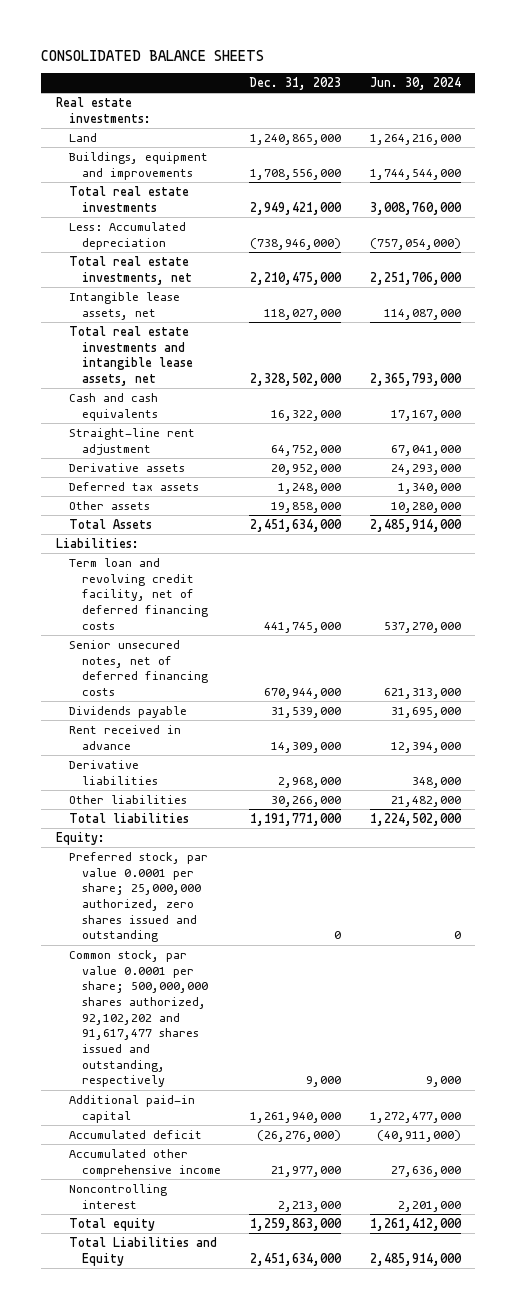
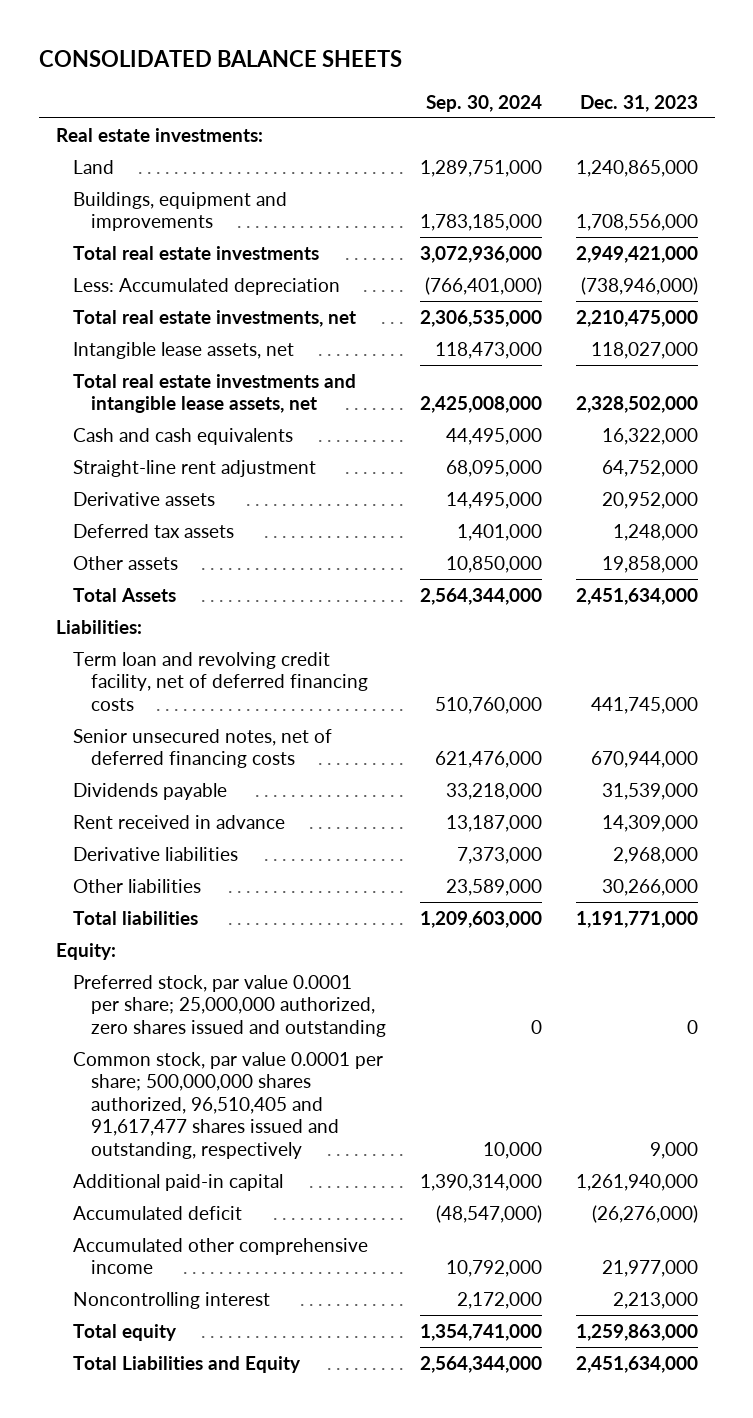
- | Dec. 31, 2023 | Jun. 30, 2024
+ | Sep. 30, 2024 | Dec. 31, 2023
- Common stock, par value 0.0001 per share; 500,000,000 shares authorized, 92,102,202 and 91,617,477 shares issued and outstanding, respectively | 9,000 | 9,000
+ Common stock, par value 0.0001 per share; 500,000,000 shares authorized, 96,510,405 and 91,617,477 shares issued and outstanding, respectively | 10,000 | 9,000

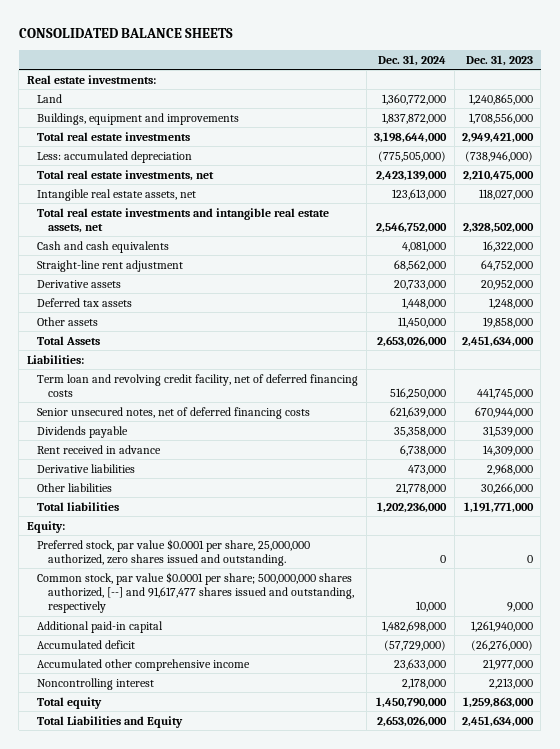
- | Sep. 30, 2024 | Dec. 31, 2023
+ | Dec. 31, 2024 | Dec. 31, 2023
- Less: Accumulated depreciation | (766,401,000) | (738,946,000)
+ Less: accumulated depreciation | (775,505,000) | (738,946,000)
- Intangible lease assets, net | 118,473,000 | 118,027,000
- Total real estate investments and intangible lease assets, net | 2,425,008,000 | 2,328,502,000
+ Intangible real estate assets, net | 123,613,000 | 118,027,000
+ Total real estate investments and intangible real estate assets, net | 2,546,752,000 | 2,328,502,000
- Preferred stock, par value 0.0001 per share; 25,000,000 authorized, zero shares issued and outstanding | 0 | 0
- Common stock, par value 0.0001 per share; 500,000,000 shares authorized, 96,510,405 and 91,617,477 shares issued and outstanding, respectively | 10,000 | 9,000
+ Preferred stock, par value $0.0001 per share, 25,000,000 authorized, zero shares issued and outstanding. | 0 | 0
+ Common stock, par value $0.0001 per share; 500,000,000 shares authorized, [--] and 91,617,477 shares issued and outstanding, respectively | 10,000 | 9,000

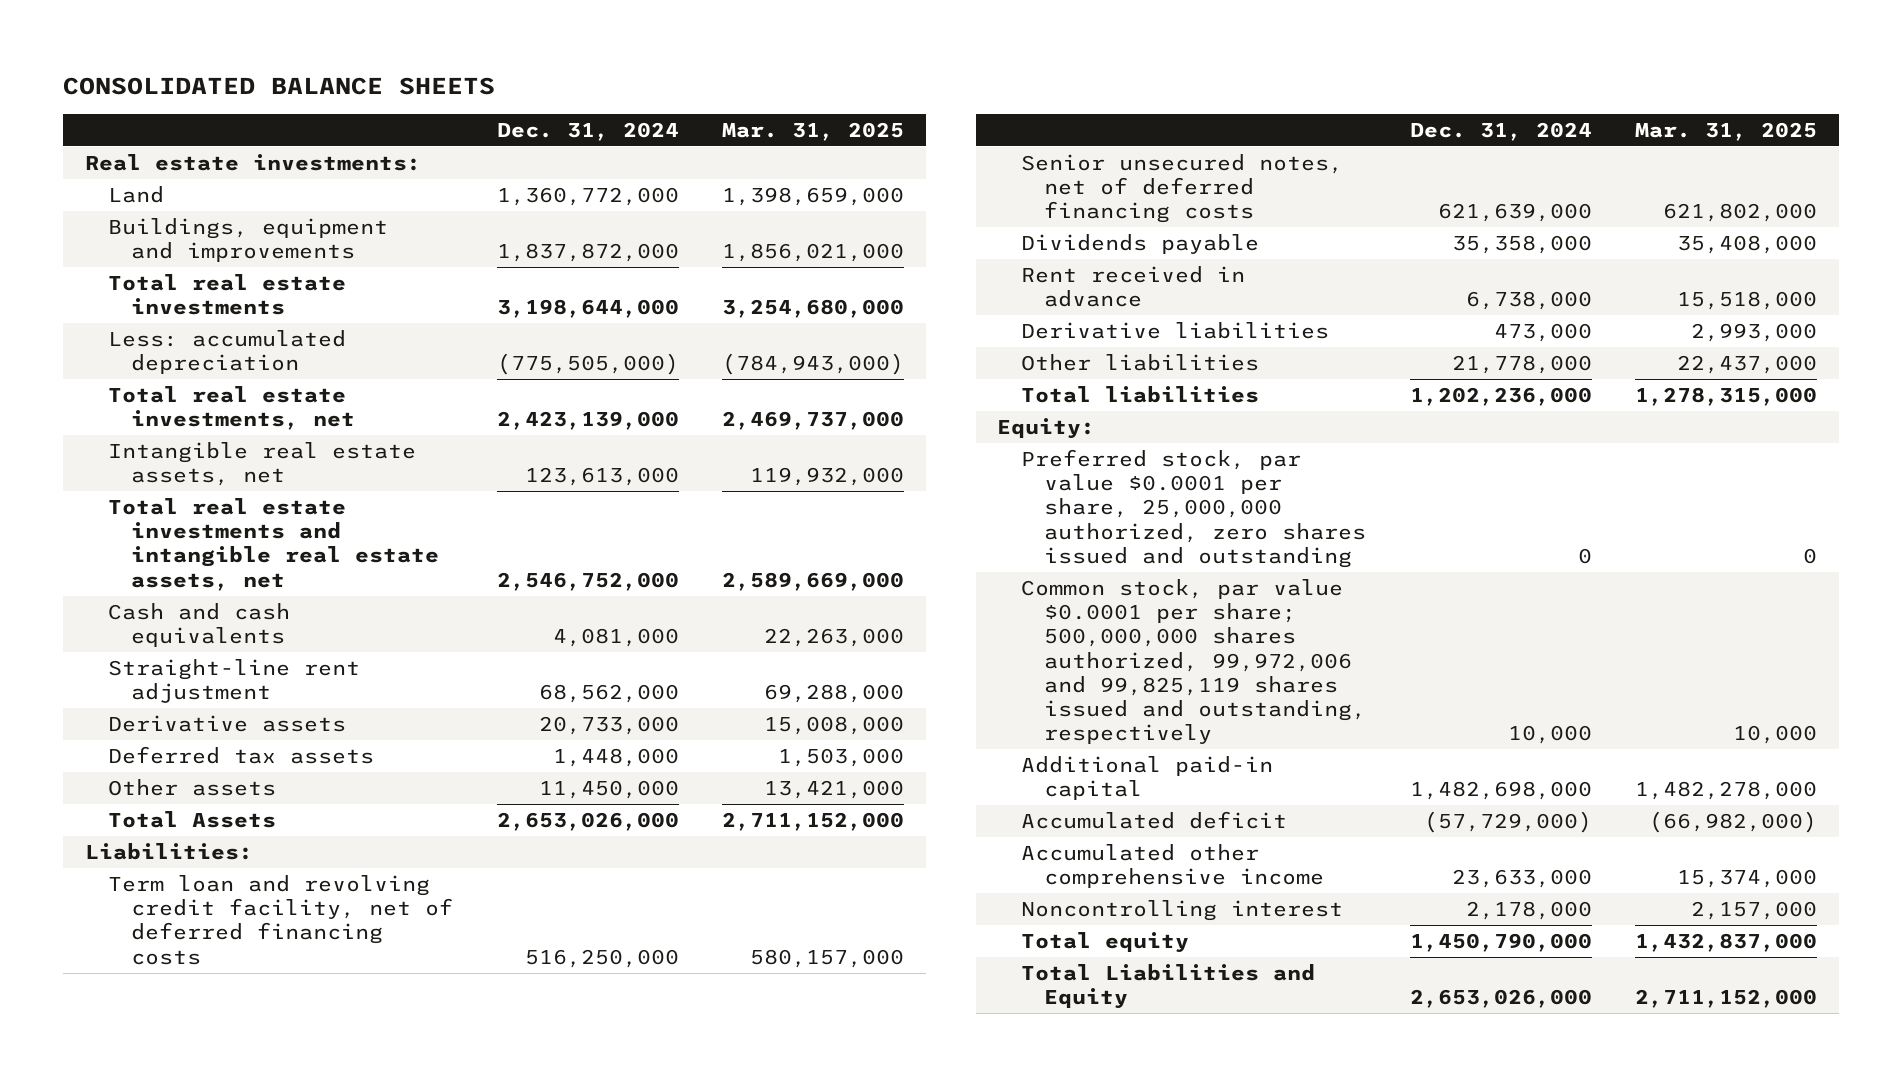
- | Dec. 31, 2024 | Dec. 31, 2023
+ | Dec. 31, 2024 | Mar. 31, 2025
- Preferred stock, par value $0.0001 per share, 25,000,000 authorized, zero shares issued and outstanding. | 0 | 0
- Common stock, par value $0.0001 per share; 500,000,000 shares authorized, [--] and 91,617,477 shares issued and outstanding, respectively | 10,000 | 9,000
+ Preferred stock, par value $0.0001 per share, 25,000,000 authorized, zero shares issued and outstanding | 0 | 0
+ Common stock, par value $0.0001 per share; 500,000,000 shares authorized, 99,972,006 and 99,825,119 shares issued and outstanding, respectively | 10,000 | 10,000

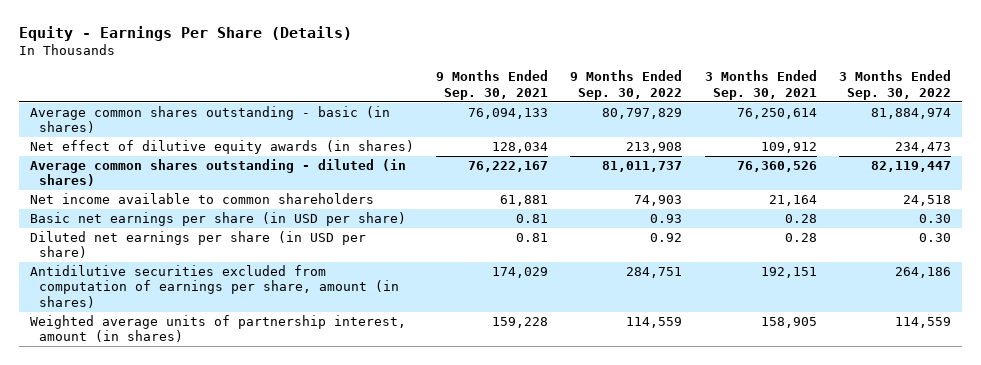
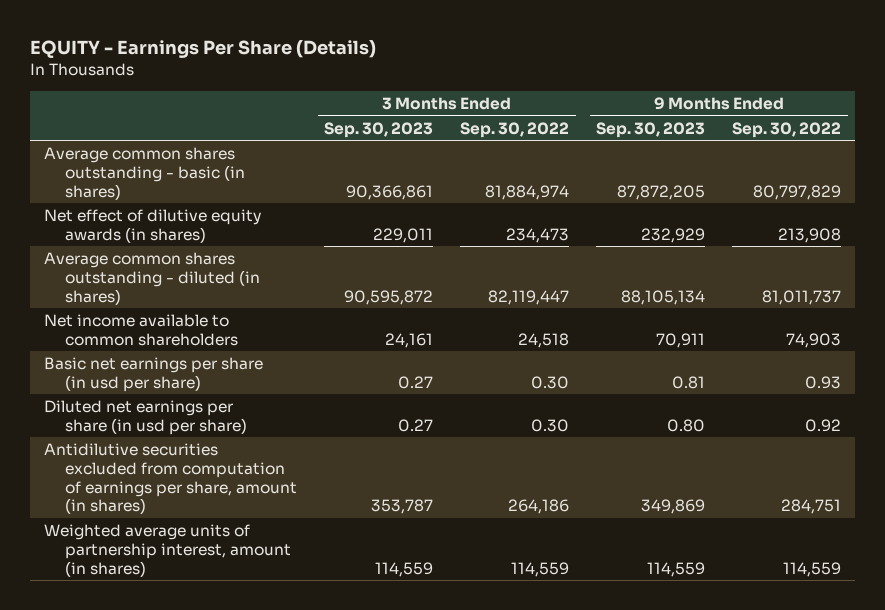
- Equity - Earnings Per Share (Details)
+ EQUITY - Earnings Per Share (Details)
- | 9 Months Ended Sep. 30, 2021 | 9 Months Ended Sep. 30, 2022 | 3 Months Ended Sep. 30, 2021 | 3 Months Ended Sep. 30, 2022
+ | 3 Months Ended Sep. 30, 2023 | 3 Months Ended Sep. 30, 2022 | 9 Months Ended Sep. 30, 2023 | 9 Months Ended Sep. 30, 2022
- Basic net earnings per share (in USD per share) | 0.81 | 0.93 | 0.28 | 0.30
- Diluted net earnings per share (in USD per share) | 0.81 | 0.92 | 0.28 | 0.30
+ Basic net earnings per share (in usd per share) | 0.27 | 0.30 | 0.81 | 0.93
+ Diluted net earnings per share (in usd per share) | 0.27 | 0.30 | 0.80 | 0.92

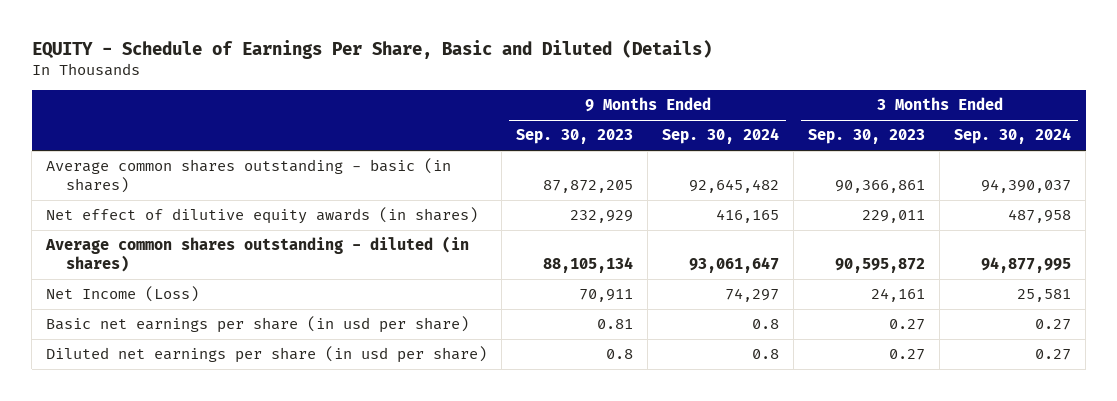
- EQUITY - Earnings Per Share (Details)
+ EQUITY - Schedule of Earnings Per Share, Basic and Diluted (Details)
- | 3 Months Ended Sep. 30, 2023 | 3 Months Ended Sep. 30, 2022 | 9 Months Ended Sep. 30, 2023 | 9 Months Ended Sep. 30, 2022
+ | 9 Months Ended Sep. 30, 2023 | 9 Months Ended Sep. 30, 2024 | 3 Months Ended Sep. 30, 2023 | 3 Months Ended Sep. 30, 2024
- Net income available to common shareholders | 24,161 | 24,518 | 70,911 | 74,903
+ Net Income (Loss) | 70,911 | 74,297 | 24,161 | 25,581
- Diluted net earnings per share (in usd per share) | 0.27 | 0.30 | 0.80 | 0.92
- Antidilutive securities excluded from computation of earnings per share, amount (in shares) | 353,787 | 264,186 | 349,869 | 284,751
- Weighted average units of partnership interest, amount (in shares) | 114,559 | 114,559 | 114,559 | 114,559
+ Diluted net earnings per share (in usd per share) | 0.8 | 0.8 | 0.27 | 0.27

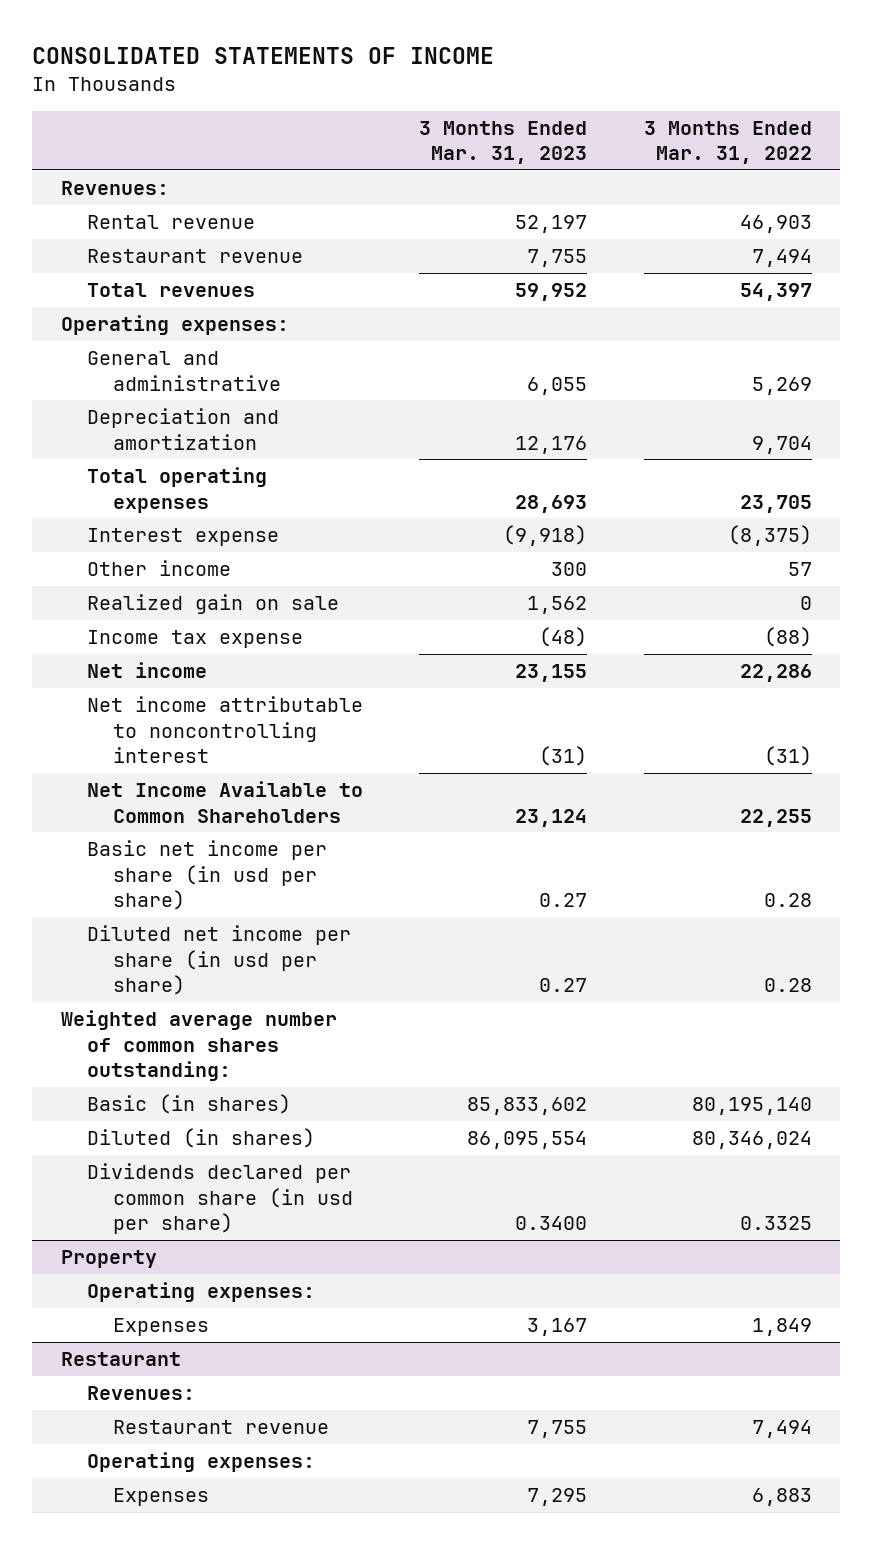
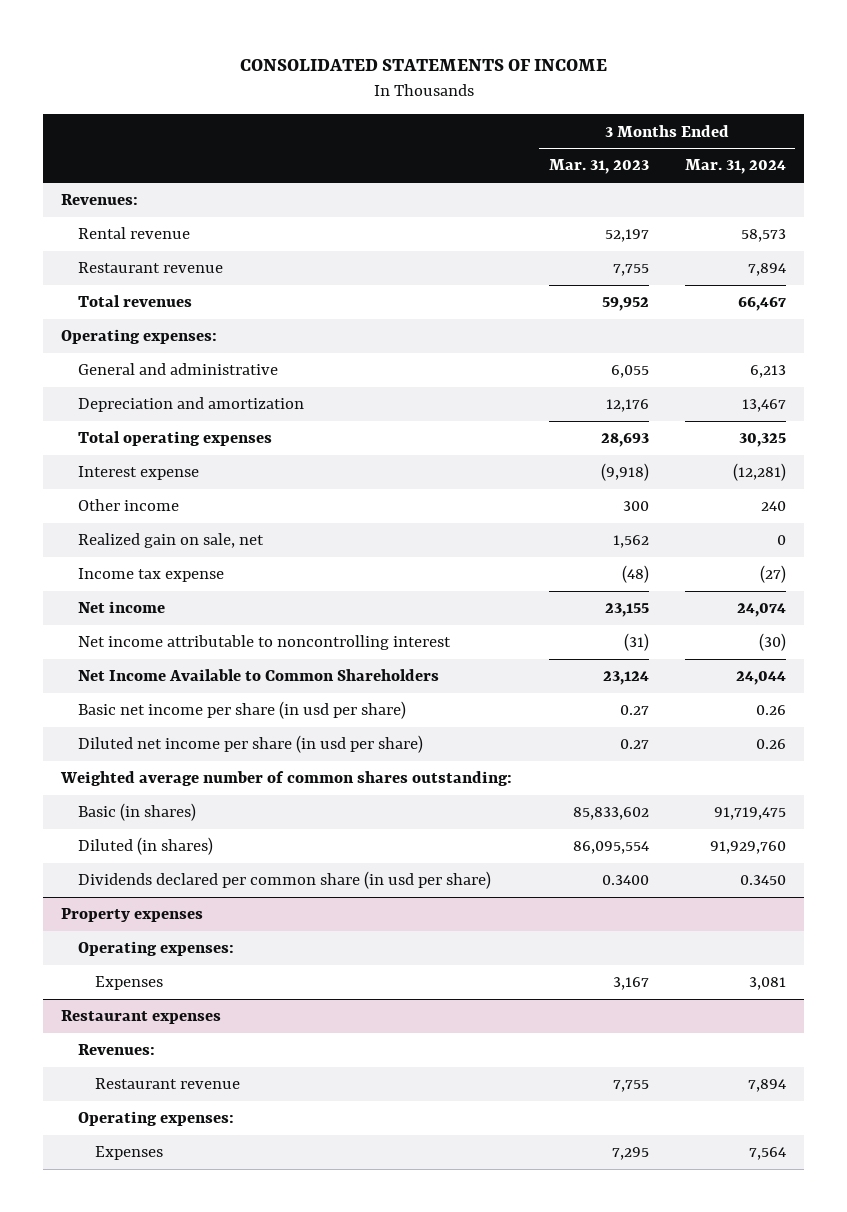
- | 3 Months Ended Mar. 31, 2023 | 3 Months Ended Mar. 31, 2022
+ | 3 Months Ended Mar. 31, 2023 | 3 Months Ended Mar. 31, 2024
- Realized gain on sale | 1,562 | 0
+ Realized gain on sale, net | 1,562 | 0
- Property
+ Property expenses
- Restaurant
+ Restaurant expenses

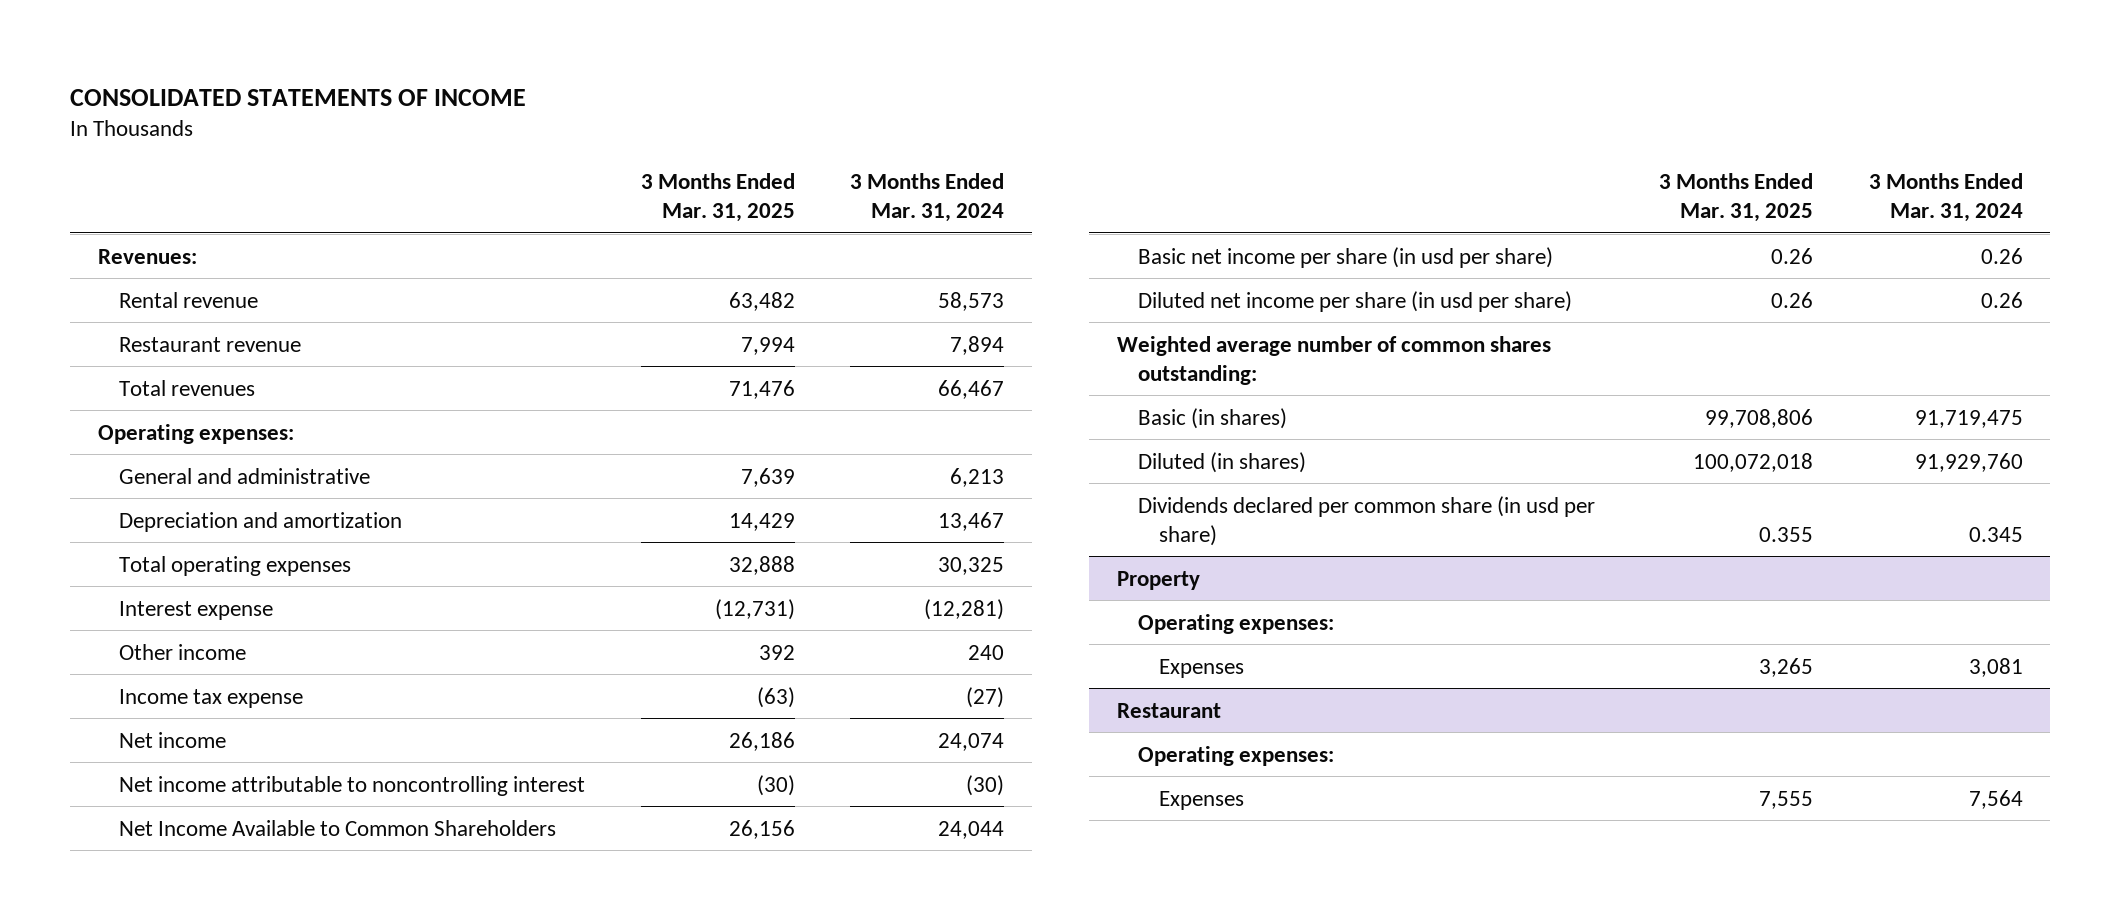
- | 3 Months Ended Mar. 31, 2023 | 3 Months Ended Mar. 31, 2024
+ | 3 Months Ended Mar. 31, 2025 | 3 Months Ended Mar. 31, 2024
- Realized gain on sale, net | 1,562 | 0
- Dividends declared per common share (in usd per share) | 0.3400 | 0.3450
- Property expenses
+ Dividends declared per common share (in usd per share) | 0.355 | 0.345
+ Property
- Restaurant expenses
- Revenues:
- Restaurant revenue | 7,755 | 7,894
+ Restaurant

